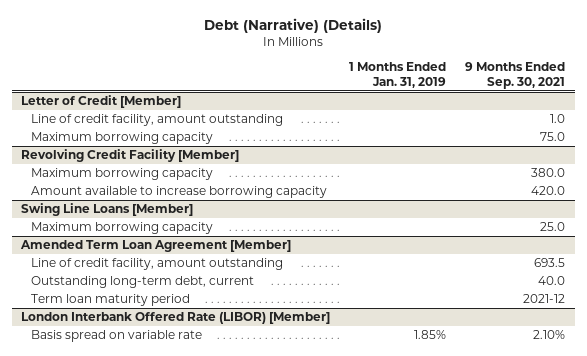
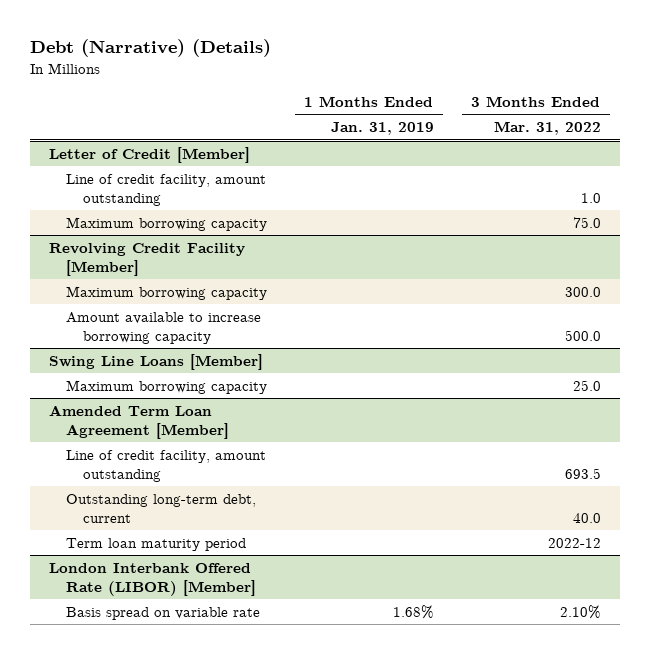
- | 1 Months Ended Jan. 31, 2019 | 9 Months Ended Sep. 30, 2021
+ | 1 Months Ended Jan. 31, 2019 | 3 Months Ended Mar. 31, 2022
@ London Interbank Offered Rate (LIBOR) [Member]
- Basis spread on variable rate | 1.85% | 2.10%
+ Basis spread on variable rate | 1.68% | 2.10%

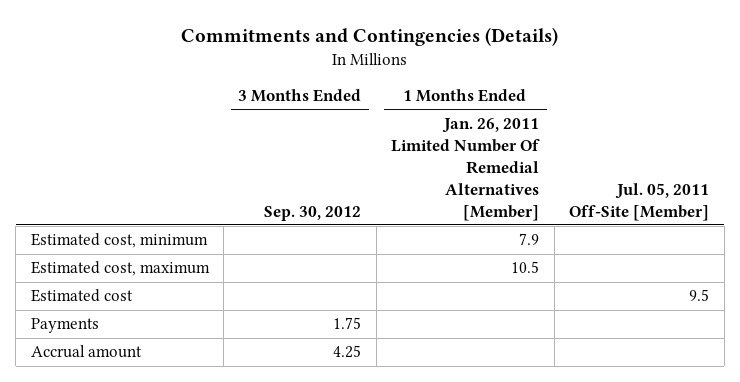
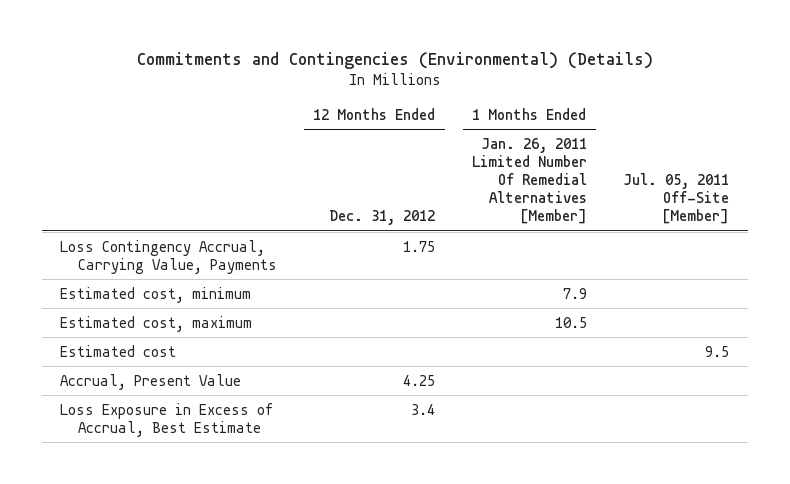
- Commitments and Contingencies (Details)
+ Commitments and Contingencies (Environmental) (Details)
- | 3 Months Ended Sep. 30, 2012 | 1 Months Ended Jan. 26, 2011 Limited Number Of Remedial Alternatives [Member] | Jul. 05, 2011 Off-Site [Member]
+ | 12 Months Ended Dec. 31, 2012 | 1 Months Ended Jan. 26, 2011 Limited Number Of Remedial Alternatives [Member] | Jul. 05, 2011 Off-Site [Member]
+ Loss Contingency Accrual, Carrying Value, Payments | 1.75 | |
- Payments | 1.75 | |
- Accrual amount | 4.25 | |
+ Accrual, Present Value | 4.25 | |
+ Loss Exposure in Excess of Accrual, Best Estimate | 3.4 | |

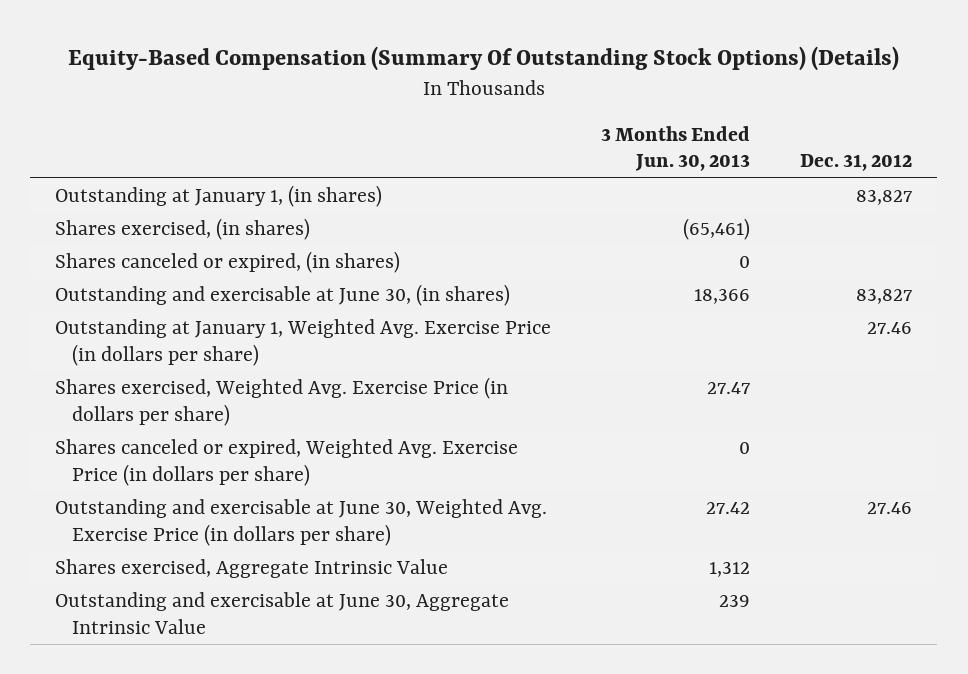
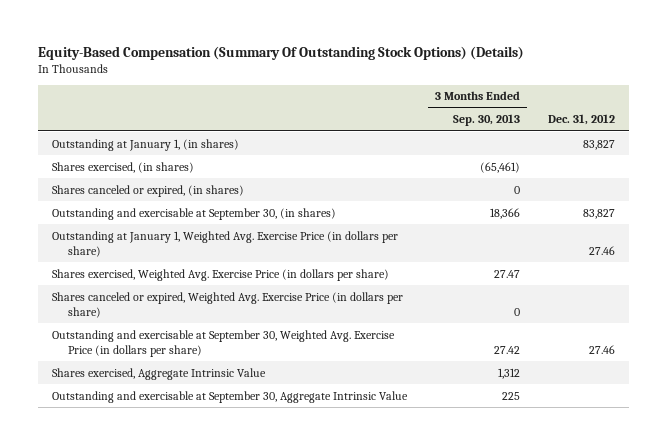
- | 3 Months Ended Jun. 30, 2013 | Dec. 31, 2012
+ | 3 Months Ended Sep. 30, 2013 | Dec. 31, 2012
- Outstanding and exercisable at June 30, (in shares) | 18,366 | 83,827
+ Outstanding and exercisable at September 30, (in shares) | 18,366 | 83,827
- Outstanding and exercisable at June 30, Weighted Avg. Exercise Price (in dollars per share) | 27.42 | 27.46
+ Outstanding and exercisable at September 30, Weighted Avg. Exercise Price (in dollars per share) | 27.42 | 27.46
- Outstanding and exercisable at June 30, Aggregate Intrinsic Value | 239 |
+ Outstanding and exercisable at September 30, Aggregate Intrinsic Value | 225 |

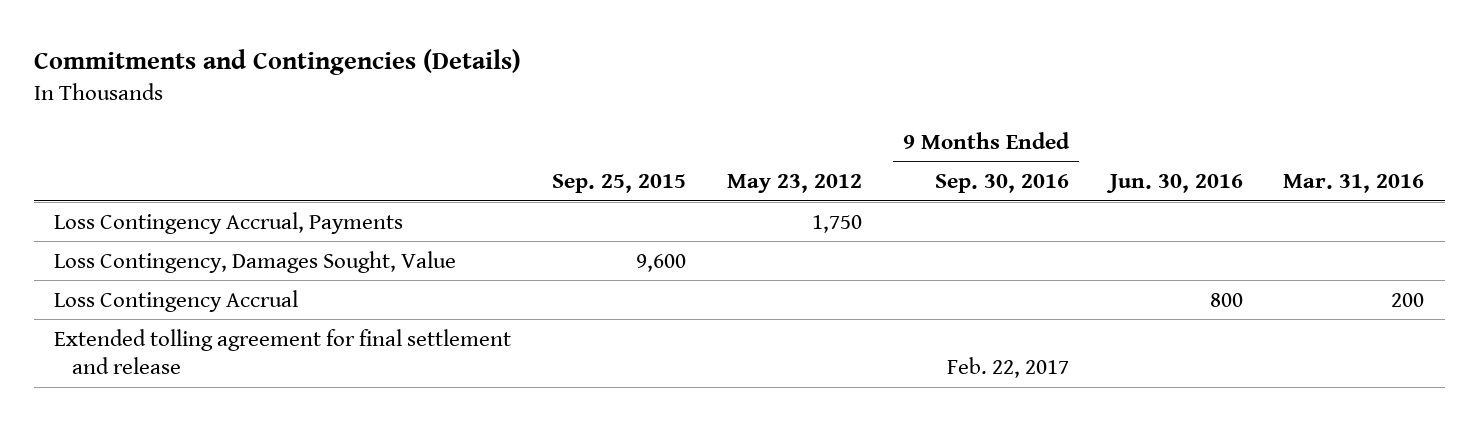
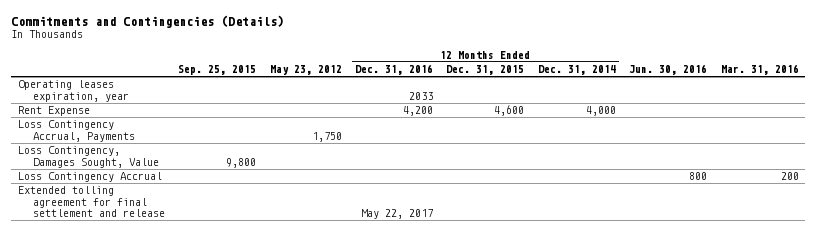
- | Sep. 25, 2015 | May 23, 2012 | 9 Months Ended Sep. 30, 2016 | Jun. 30, 2016 | Mar. 31, 2016
+ | Sep. 25, 2015 | May 23, 2012 | 12 Months Ended Dec. 31, 2016 | 12 Months Ended Dec. 31, 2015 | 12 Months Ended Dec. 31, 2014 | Jun. 30, 2016 | Mar. 31, 2016
+ Operating leases expiration, year | | | 2033 | | | |
+ Rent Expense | | | 4,200 | 4,600 | 4,000 | |
- Loss Contingency, Damages Sought, Value | 9,600 | | | |
+ Loss Contingency, Damages Sought, Value | 9,800 | | | | | |

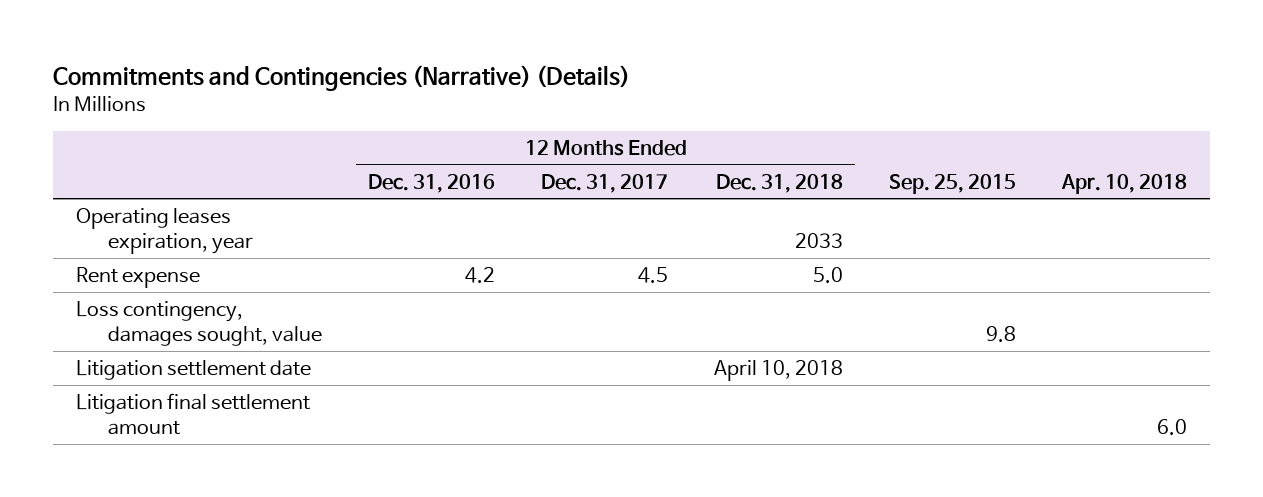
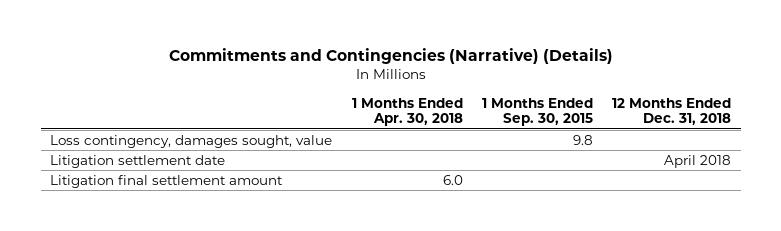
- | 12 Months Ended Dec. 31, 2016 | 12 Months Ended Dec. 31, 2017 | 12 Months Ended Dec. 31, 2018 | Sep. 25, 2015 | Apr. 10, 2018
+ | 1 Months Ended Apr. 30, 2018 | 1 Months Ended Sep. 30, 2015 | 12 Months Ended Dec. 31, 2018
- Operating leases expiration, year | | | 2033 | |
- Rent expense | 4.2 | 4.5 | 5.0 | |
- Litigation settlement date | | | April 10, 2018 | |
+ Litigation settlement date | | | April 2018

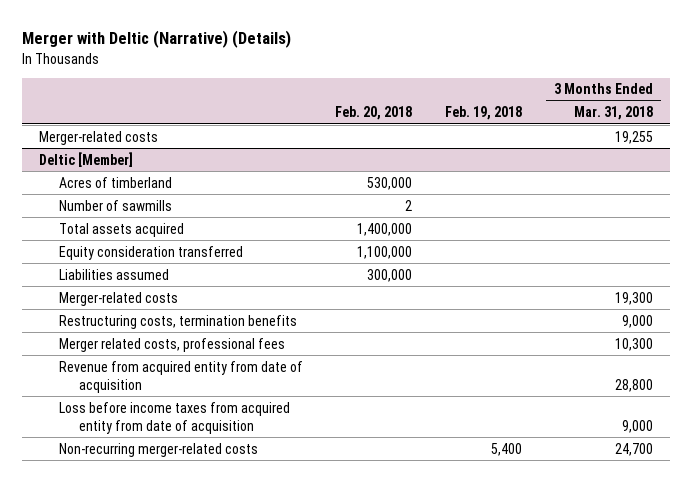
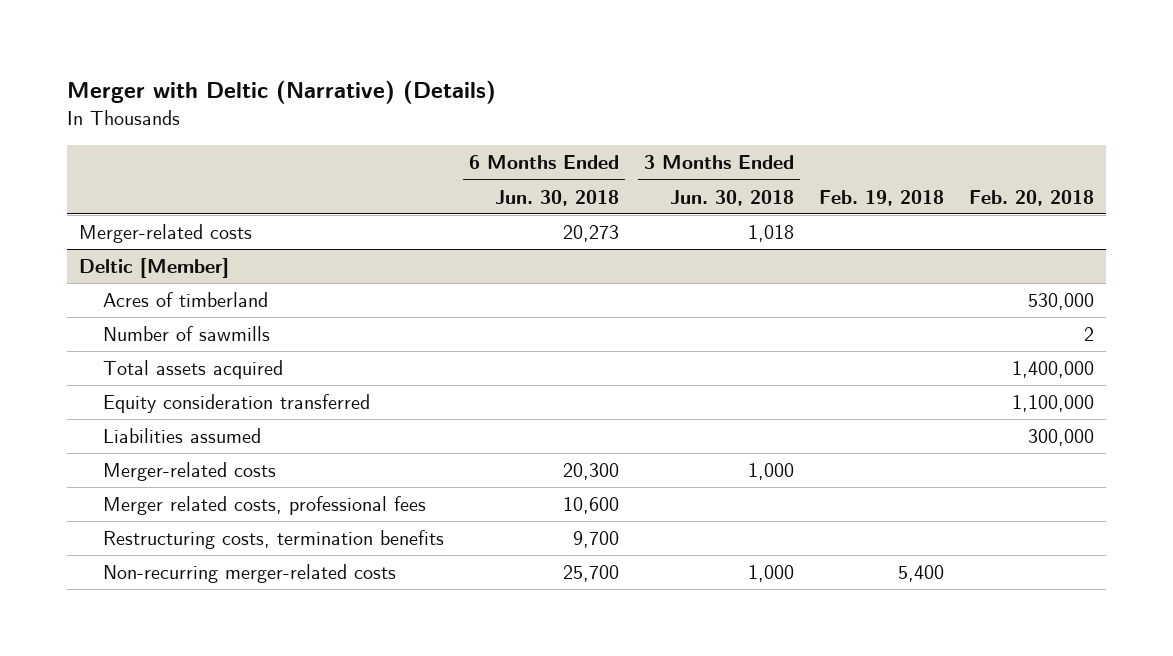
- | Feb. 20, 2018 | Feb. 19, 2018 | 3 Months Ended Mar. 31, 2018
+ | 6 Months Ended Jun. 30, 2018 | 3 Months Ended Jun. 30, 2018 | Feb. 19, 2018 | Feb. 20, 2018
@ Deltic [Member]
- Revenue from acquired entity from date of acquisition | | | 28,800
- Loss before income taxes from acquired entity from date of acquisition | | | 9,000
moved down: Restructuring costs, termination benefits | 9,700 | | |

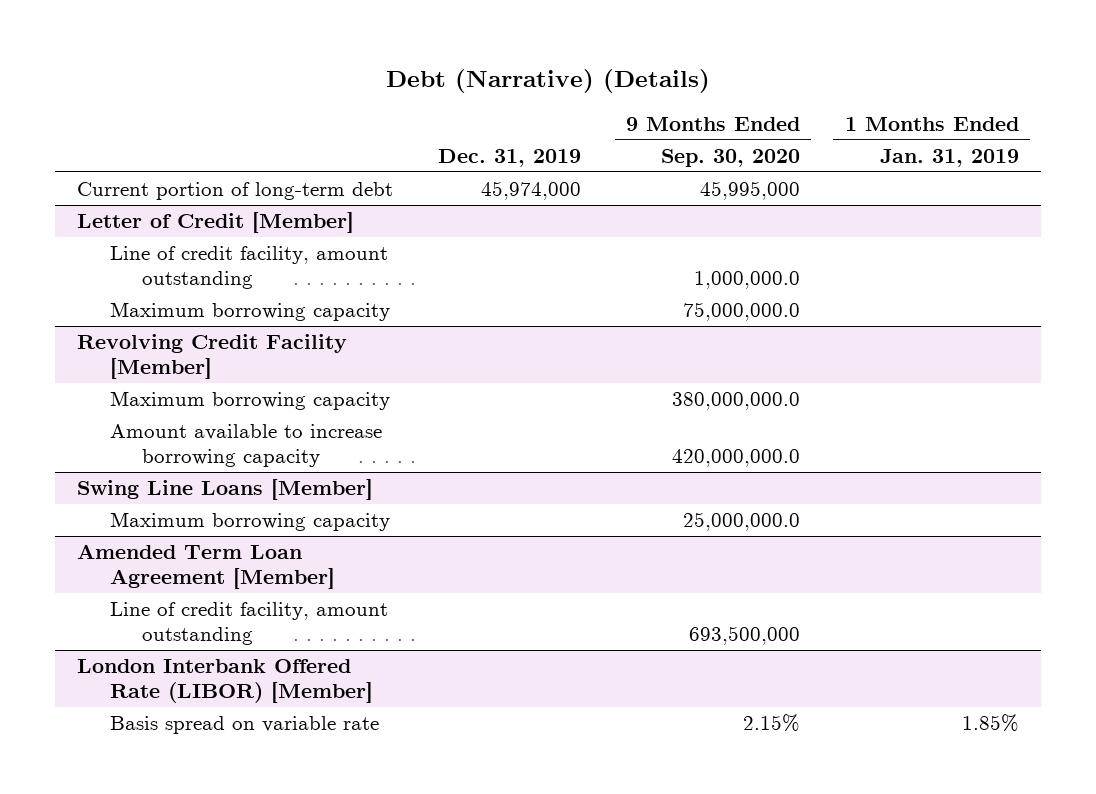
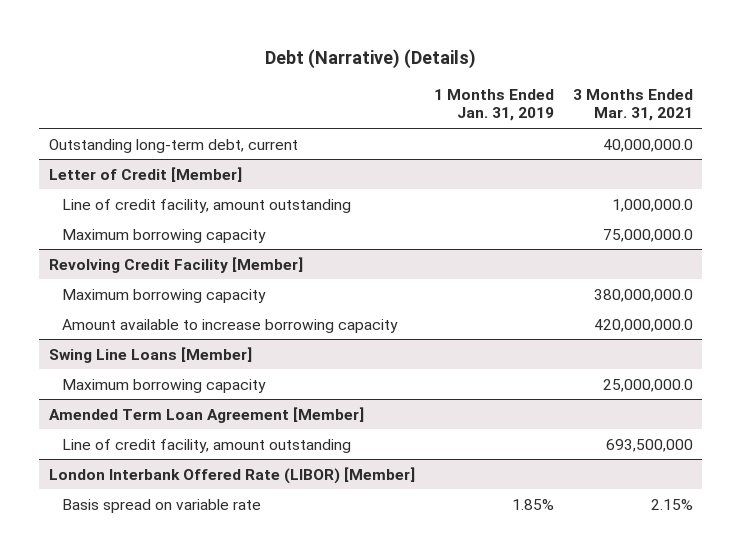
- | Dec. 31, 2019 | 9 Months Ended Sep. 30, 2020 | 1 Months Ended Jan. 31, 2019
+ | 1 Months Ended Jan. 31, 2019 | 3 Months Ended Mar. 31, 2021
- Current portion of long-term debt | 45,974,000 | 45,995,000 |
+ Outstanding long-term debt, current | | 40,000,000.0

